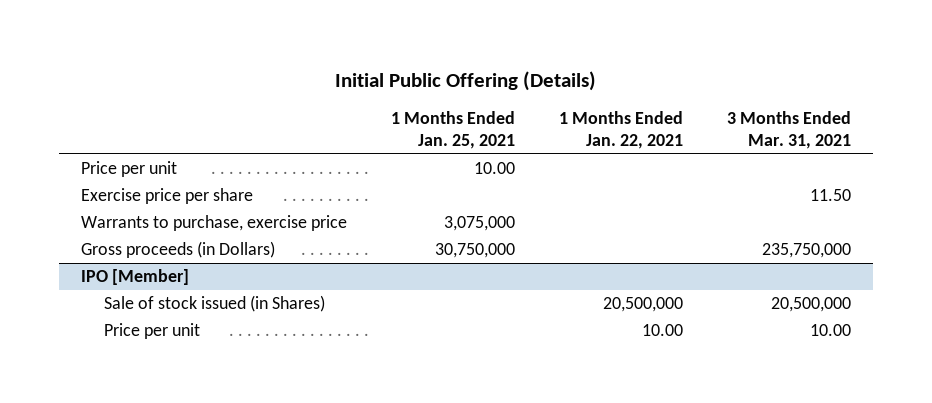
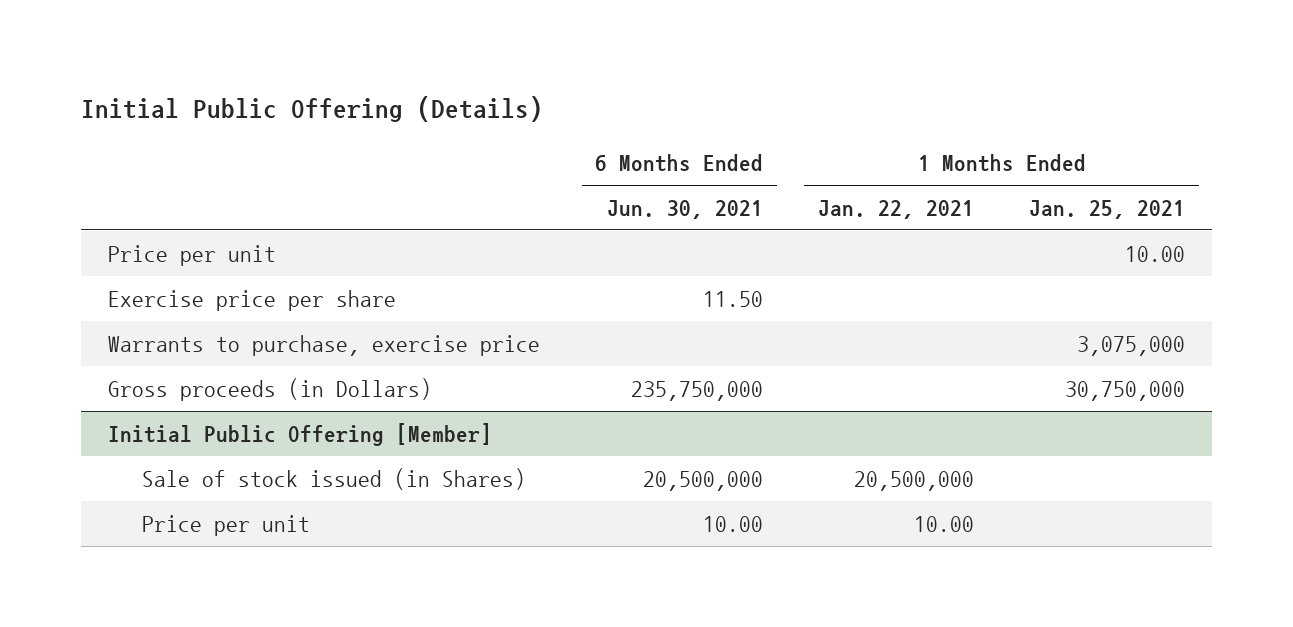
- | 1 Months Ended Jan. 25, 2021 | 1 Months Ended Jan. 22, 2021 | 3 Months Ended Mar. 31, 2021
+ | 6 Months Ended Jun. 30, 2021 | 1 Months Ended Jan. 22, 2021 | 1 Months Ended Jan. 25, 2021
- IPO [Member]
+ Initial Public Offering [Member]

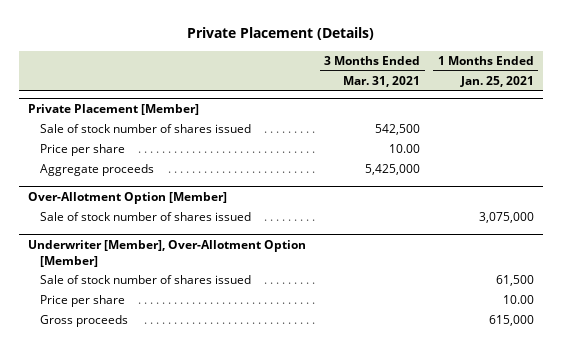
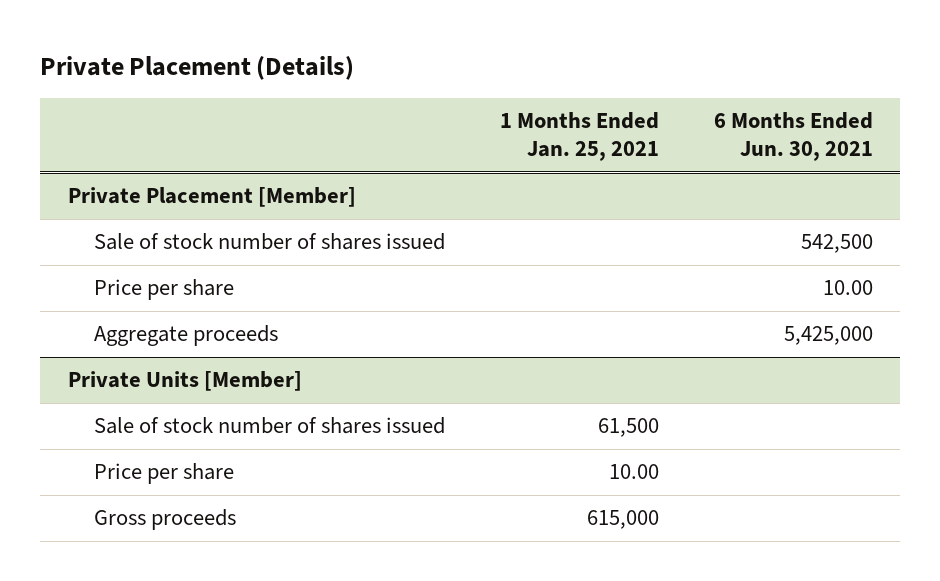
- | 3 Months Ended Mar. 31, 2021 | 1 Months Ended Jan. 25, 2021
+ | 1 Months Ended Jan. 25, 2021 | 6 Months Ended Jun. 30, 2021
- Over-Allotment Option [Member]
- Sale of stock number of shares issued | | 3,075,000
- Underwriter [Member], Over-Allotment Option [Member]
+ Private Units [Member]

